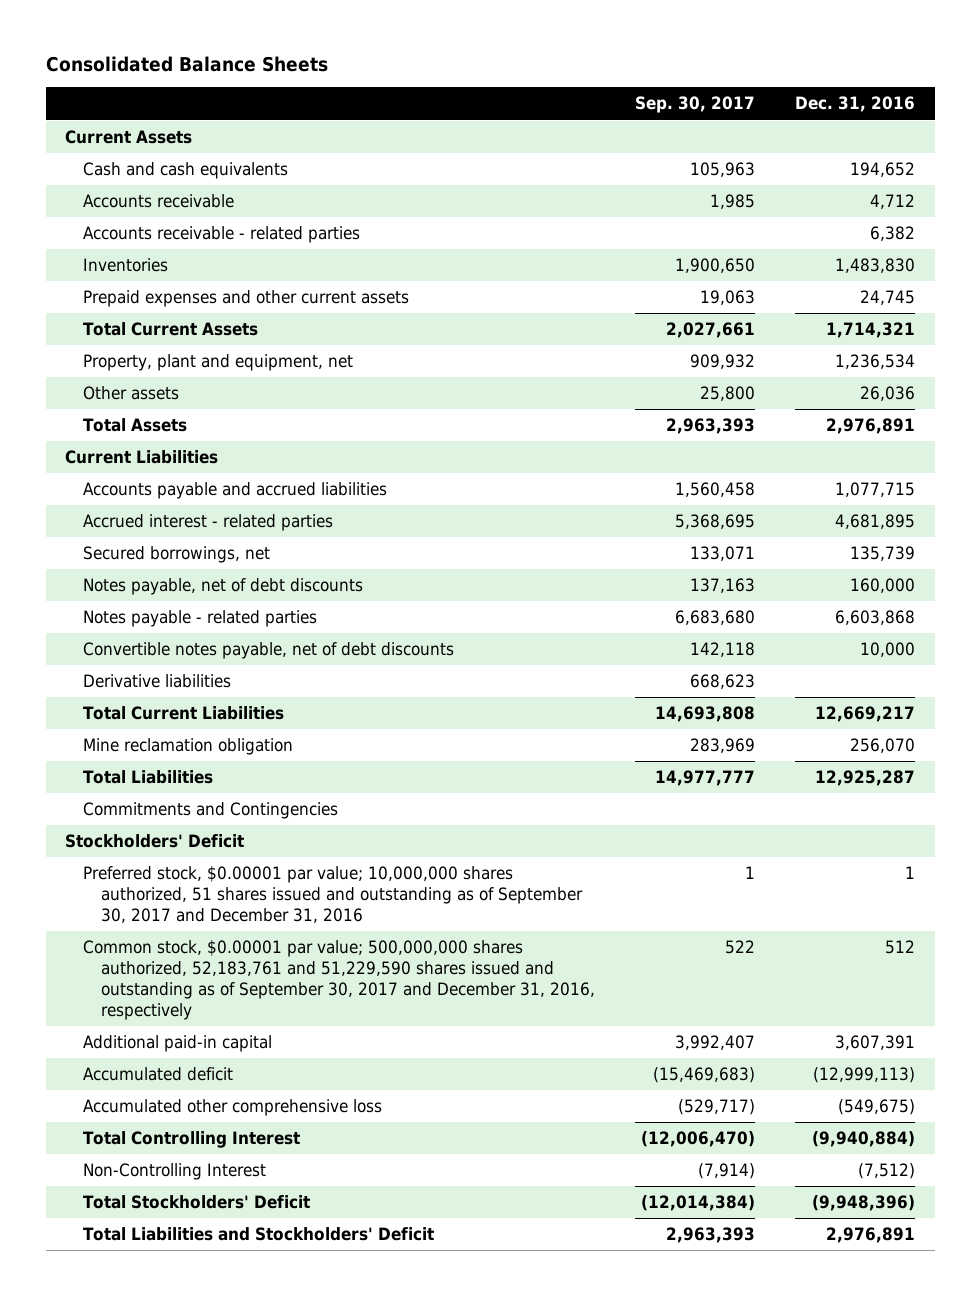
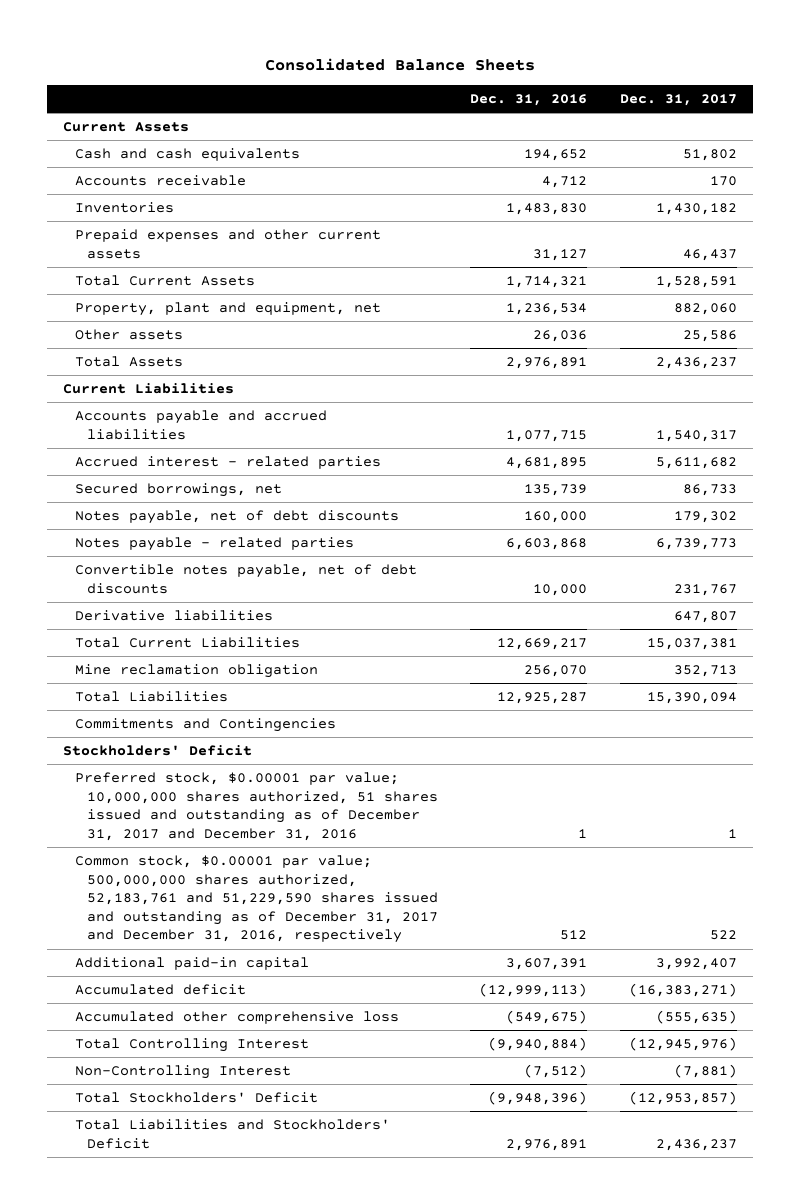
- | Sep. 30, 2017 | Dec. 31, 2016
+ | Dec. 31, 2016 | Dec. 31, 2017
- Accounts receivable - related parties | | 6,382
- Prepaid expenses and other current assets | 19,063 | 24,745
+ Prepaid expenses and other current assets | 31,127 | 46,437
- Preferred stock, $0.00001 par value; 10,000,000 shares authorized, 51 shares issued and outstanding as of September 30, 2017 and December 31, 2016 | 1 | 1
- Common stock, $0.00001 par value; 500,000,000 shares authorized, 52,183,761 and 51,229,590 shares issued and outstanding as of September 30, 2017 and December 31, 2016, respectively | 522 | 512
+ Preferred stock, $0.00001 par value; 10,000,000 shares authorized, 51 shares issued and outstanding as of December 31, 2017 and December 31, 2016 | 1 | 1
+ Common stock, $0.00001 par value; 500,000,000 shares authorized, 52,183,761 and 51,229,590 shares issued and outstanding as of December 31, 2017 and December 31, 2016, respectively | 512 | 522

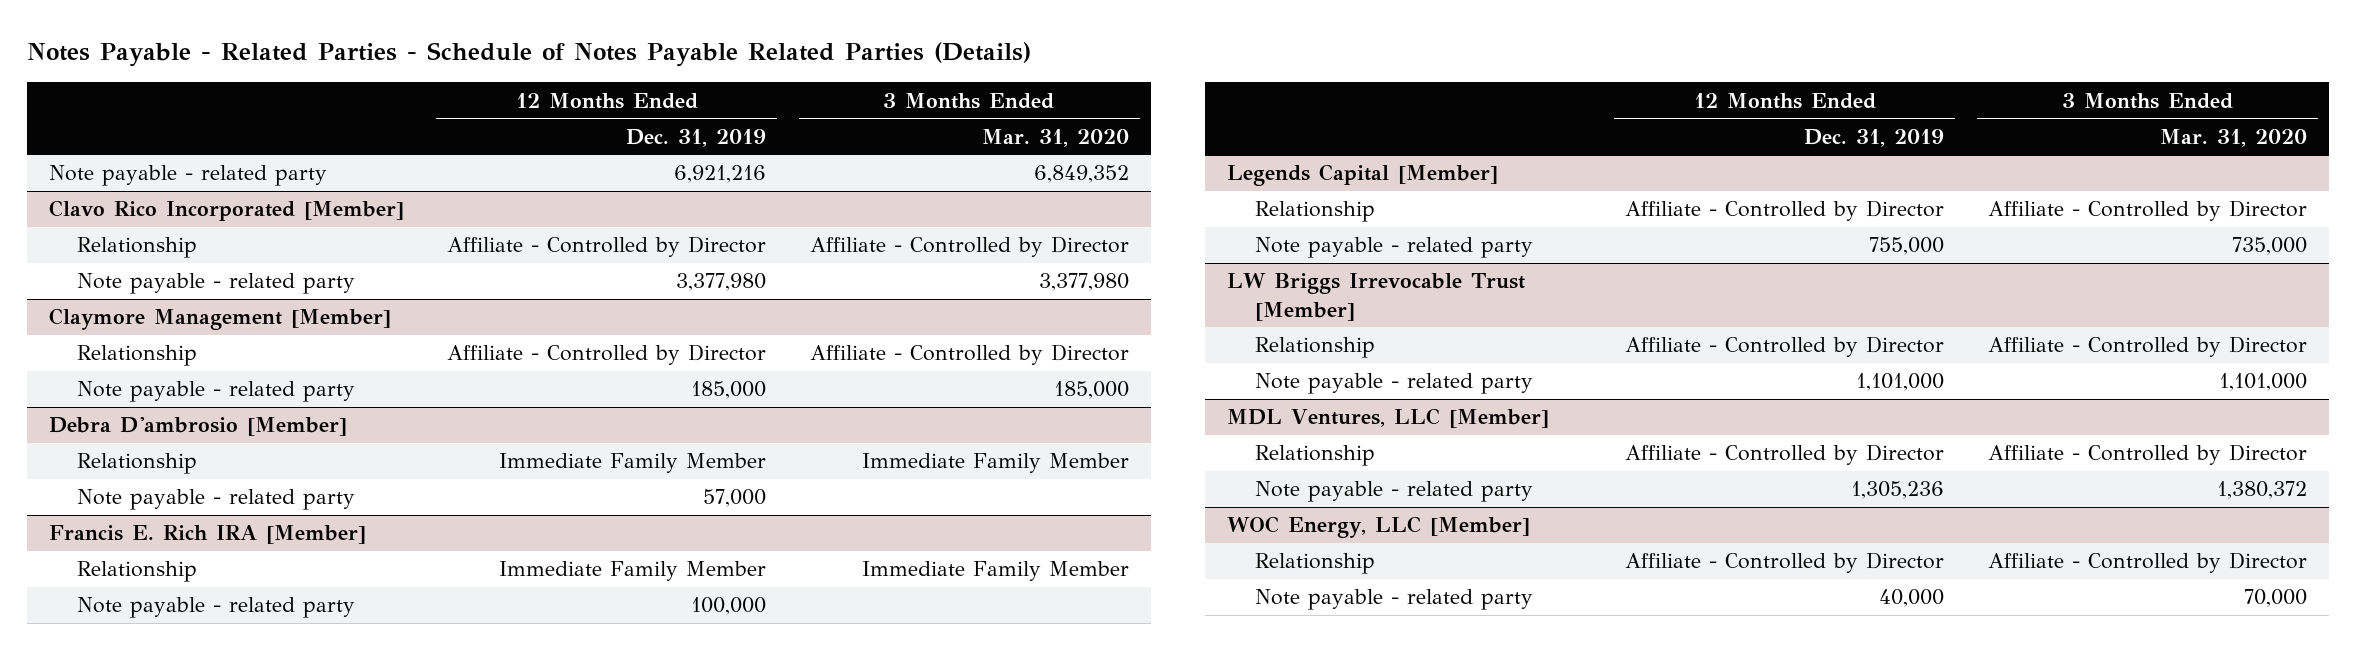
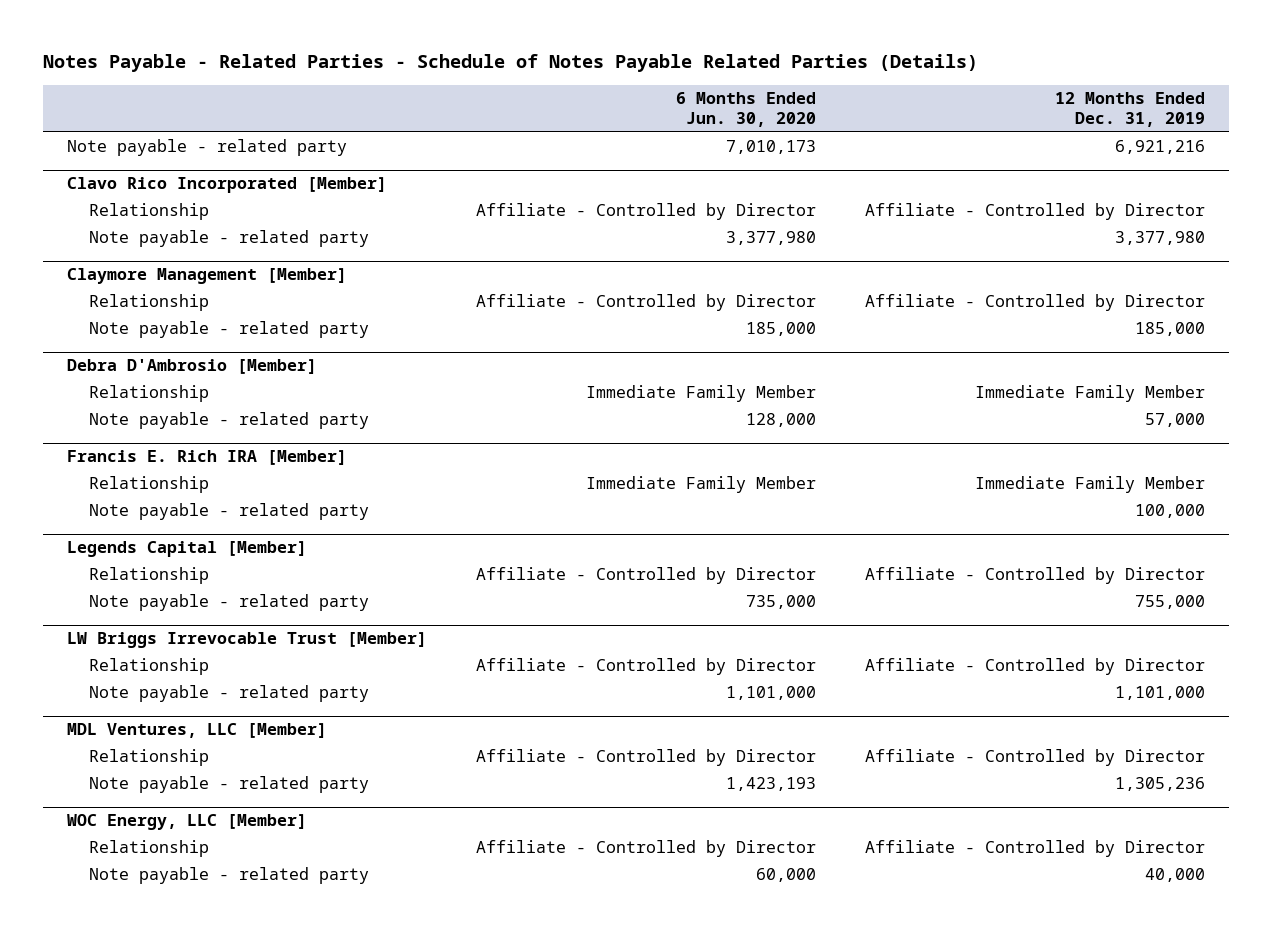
- | 12 Months Ended Dec. 31, 2019 | 3 Months Ended Mar. 31, 2020
+ | 6 Months Ended Jun. 30, 2020 | 12 Months Ended Dec. 31, 2019
- Debra D'ambrosio [Member]
+ Debra D'Ambrosio [Member]

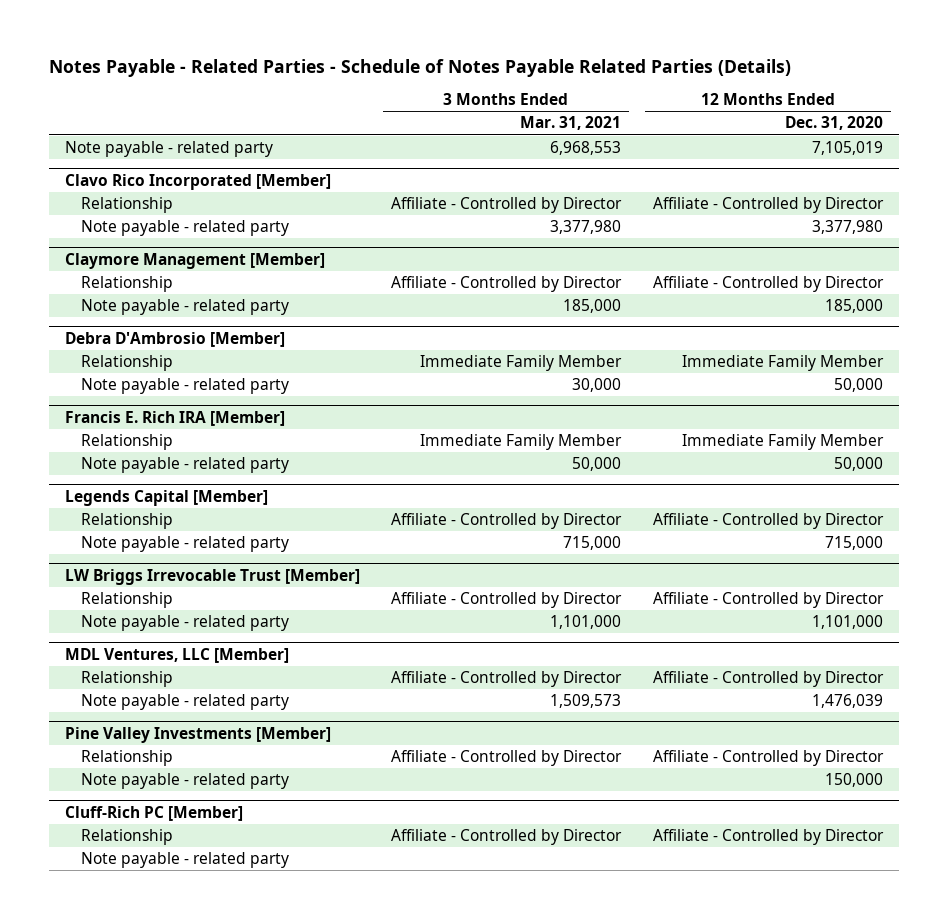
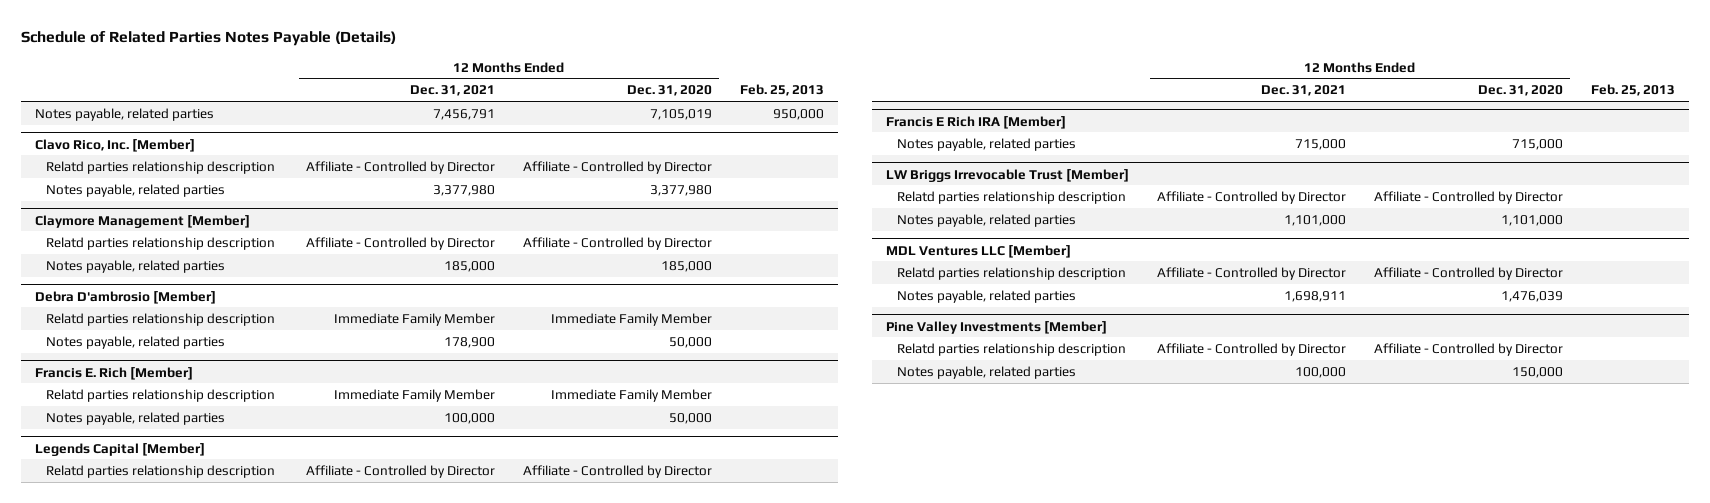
- Notes Payable - Related Parties - Schedule of Notes Payable Related Parties (Details)
+ Schedule of Related Parties Notes Payable (Details)
- | 3 Months Ended Mar. 31, 2021 | 12 Months Ended Dec. 31, 2020
+ | 12 Months Ended Dec. 31, 2021 | 12 Months Ended Dec. 31, 2020 | Feb. 25, 2013
- Note payable - related party | 6,968,553 | 7,105,019
- Clavo Rico Incorporated [Member]
- Relationship | Affiliate - Controlled by Director | Affiliate - Controlled by Director
- Note payable - related party | 3,377,980 | 3,377,980
+ Notes payable, related parties | 7,456,791 | 7,105,019 | 950,000
+ Clavo Rico, Inc. [Member]
+ Relatd parties relationship description | Affiliate - Controlled by Director | Affiliate - Controlled by Director |
+ Notes payable, related parties | 3,377,980 | 3,377,980 |
@ Claymore Management [Member]
- Relationship | Affiliate - Controlled by Director | Affiliate - Controlled by Director
- Note payable - related party | 185,000 | 185,000
- Debra D'Ambrosio [Member]
- Relationship | Immediate Family Member | Immediate Family Member
- Note payable - related party | 30,000 | 50,000
- Francis E. Rich IRA [Member]
- Relationship | Immediate Family Member | Immediate Family Member
- Note payable - related party | 50,000 | 50,000
@ Claymore Management [Member]
+ Relatd parties relationship description | Affiliate - Controlled by Director | Affiliate - Controlled by Director |
+ Notes payable, related parties | 185,000 | 185,000 |
+ Debra D'ambrosio [Member]
+ Relatd parties relationship description | Immediate Family Member | Immediate Family Member |
+ Notes payable, related parties | 178,900 | 50,000 |
+ Francis E. Rich [Member]
+ Relatd parties relationship description | Immediate Family Member | Immediate Family Member |
+ Notes payable, related parties | 100,000 | 50,000 |
@ Legends Capital [Member]
- Relationship | Affiliate - Controlled by Director | Affiliate - Controlled by Director
- Note payable - related party | 715,000 | 715,000
+ Relatd parties relationship description | Affiliate - Controlled by Director | Affiliate - Controlled by Director |
+ Francis E Rich IRA [Member]
+ Notes payable, related parties | 715,000 | 715,000 |
@ LW Briggs Irrevocable Trust [Member]
- Relationship | Affiliate - Controlled by Director | Affiliate - Controlled by Director
- Note payable - related party | 1,101,000 | 1,101,000
- MDL Ventures, LLC [Member]
- Relationship | Affiliate - Controlled by Director | Affiliate - Controlled by Director
- Note payable - related party | 1,509,573 | 1,476,039
@ LW Briggs Irrevocable Trust [Member]
+ Relatd parties relationship description | Affiliate - Controlled by Director | Affiliate - Controlled by Director |
+ Notes payable, related parties | 1,101,000 | 1,101,000 |
+ MDL Ventures LLC [Member]
+ Relatd parties relationship description | Affiliate - Controlled by Director | Affiliate - Controlled by Director |
+ Notes payable, related parties | 1,698,911 | 1,476,039 |
@ Pine Valley Investments [Member]
- Relationship | Affiliate - Controlled by Director | Affiliate - Controlled by Director
- Note payable - related party | | 150,000
- Cluff-Rich PC [Member]
- Relationship | Affiliate - Controlled by Director | Affiliate - Controlled by Director
- Note payable - related party
@ Pine Valley Investments [Member]
+ Relatd parties relationship description | Affiliate - Controlled by Director | Affiliate - Controlled by Director |
+ Notes payable, related parties | 100,000 | 150,000 |

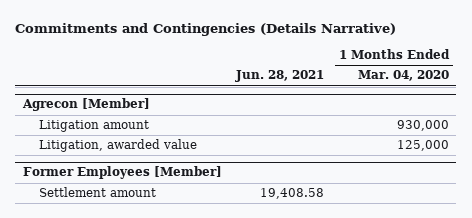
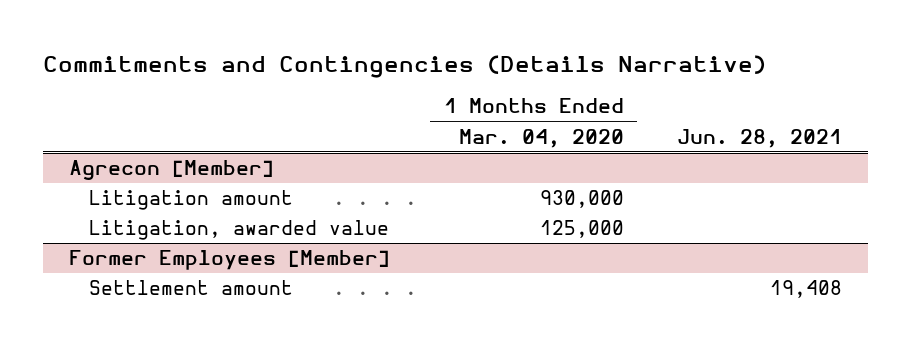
- | Jun. 28, 2021 | 1 Months Ended Mar. 04, 2020
+ | 1 Months Ended Mar. 04, 2020 | Jun. 28, 2021
@ Former Employees [Member]
- Settlement amount | 19,408.58 |
+ Settlement amount | | 19,408

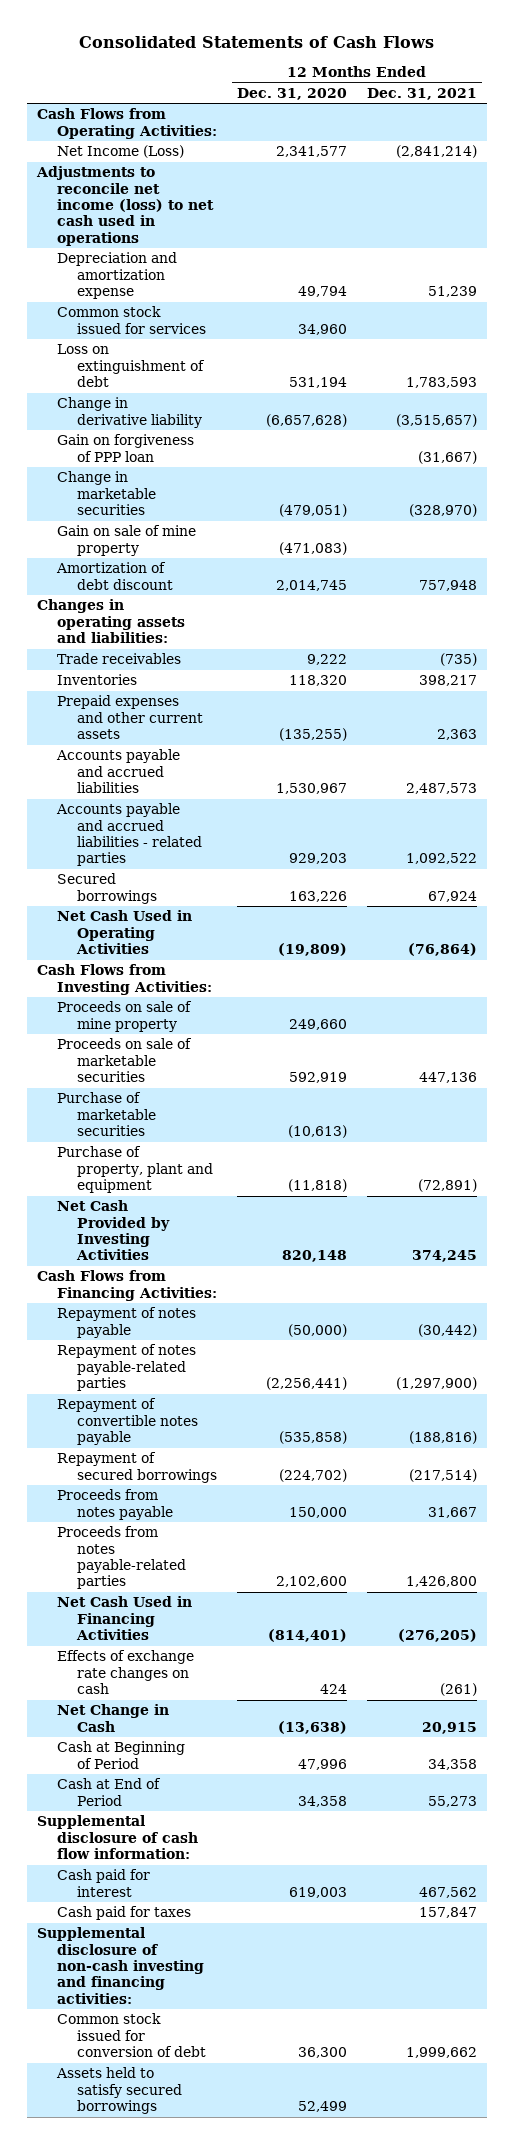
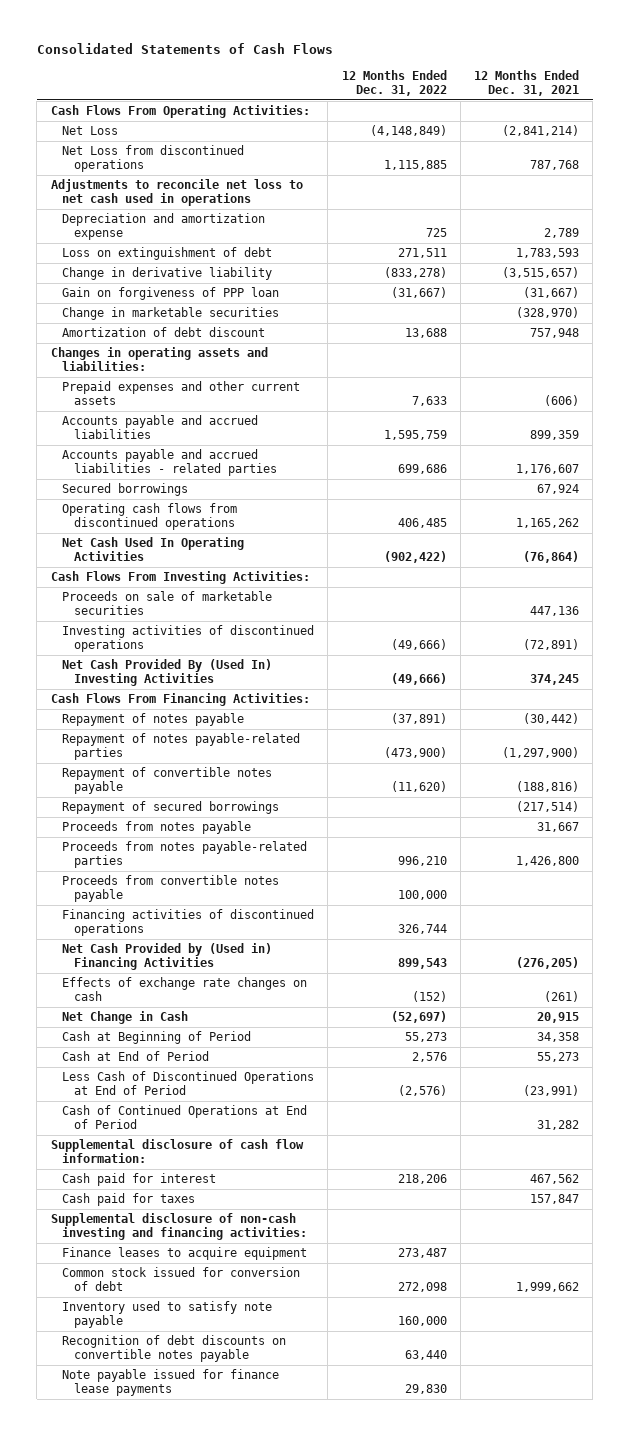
- | 12 Months Ended Dec. 31, 2020 | 12 Months Ended Dec. 31, 2021
+ | 12 Months Ended Dec. 31, 2022 | 12 Months Ended Dec. 31, 2021
- Cash Flows from Operating Activities:
- Net Income (Loss) | 2,341,577 | (2,841,214)
- Adjustments to reconcile net income (loss) to net cash used in operations
- Depreciation and amortization expense | 49,794 | 51,239
- Common stock issued for services | 34,960 |
+ Cash Flows From Operating Activities:
+ Net Loss | (4,148,849) | (2,841,214)
+ Net Loss from discontinued operations | 1,115,885 | 787,768
+ Adjustments to reconcile net loss to net cash used in operations
+ Depreciation and amortization expense | 725 | 2,789
- Gain on sale of mine property | (471,083) |
- Trade receivables | 9,222 | (735)
- Inventories | 118,320 | 398,217
- Prepaid expenses and other current assets | (135,255) | 2,363
- Accounts payable and accrued liabilities | 1,530,967 | 2,487,573
- Accounts payable and accrued liabilities - related parties | 929,203 | 1,092,522
+ Prepaid expenses and other current assets | 7,633 | (606)
+ Accounts payable and accrued liabilities | 1,595,759 | 899,359
+ Accounts payable and accrued liabilities - related parties | 699,686 | 1,176,607
- Net Cash Used in Operating Activities | (19,809) | (76,864)
- Cash Flows from Investing Activities:
- Proceeds on sale of mine property | 249,660 |
+ Operating cash flows from discontinued operations | 406,485 | 1,165,262
+ Net Cash Used In Operating Activities | (902,422) | (76,864)
+ Cash Flows From Investing Activities:
- Purchase of marketable securities | (10,613) |
- Purchase of property, plant and equipment | (11,818) | (72,891)
- Net Cash Provided by Investing Activities | 820,148 | 374,245
- Cash Flows from Financing Activities:
+ Investing activities of discontinued operations | (49,666) | (72,891)
+ Net Cash Provided By (Used In) Investing Activities | (49,666) | 374,245
+ Cash Flows From Financing Activities:
- Net Cash Used in Financing Activities | (814,401) | (276,205)
+ Proceeds from convertible notes payable | 100,000 |
+ Financing activities of discontinued operations | 326,744 |
+ Net Cash Provided by (Used in) Financing Activities | 899,543 | (276,205)
+ Less Cash of Discontinued Operations at End of Period | (2,576) | (23,991)
+ Cash of Continued Operations at End of Period | | 31,282
+ Finance leases to acquire equipment | 273,487 |
- Assets held to satisfy secured borrowings | 52,499 |
+ Inventory used to satisfy note payable | 160,000 |
+ Recognition of debt discounts on convertible notes payable | 63,440 |
+ Note payable issued for finance lease payments | 29,830 |

